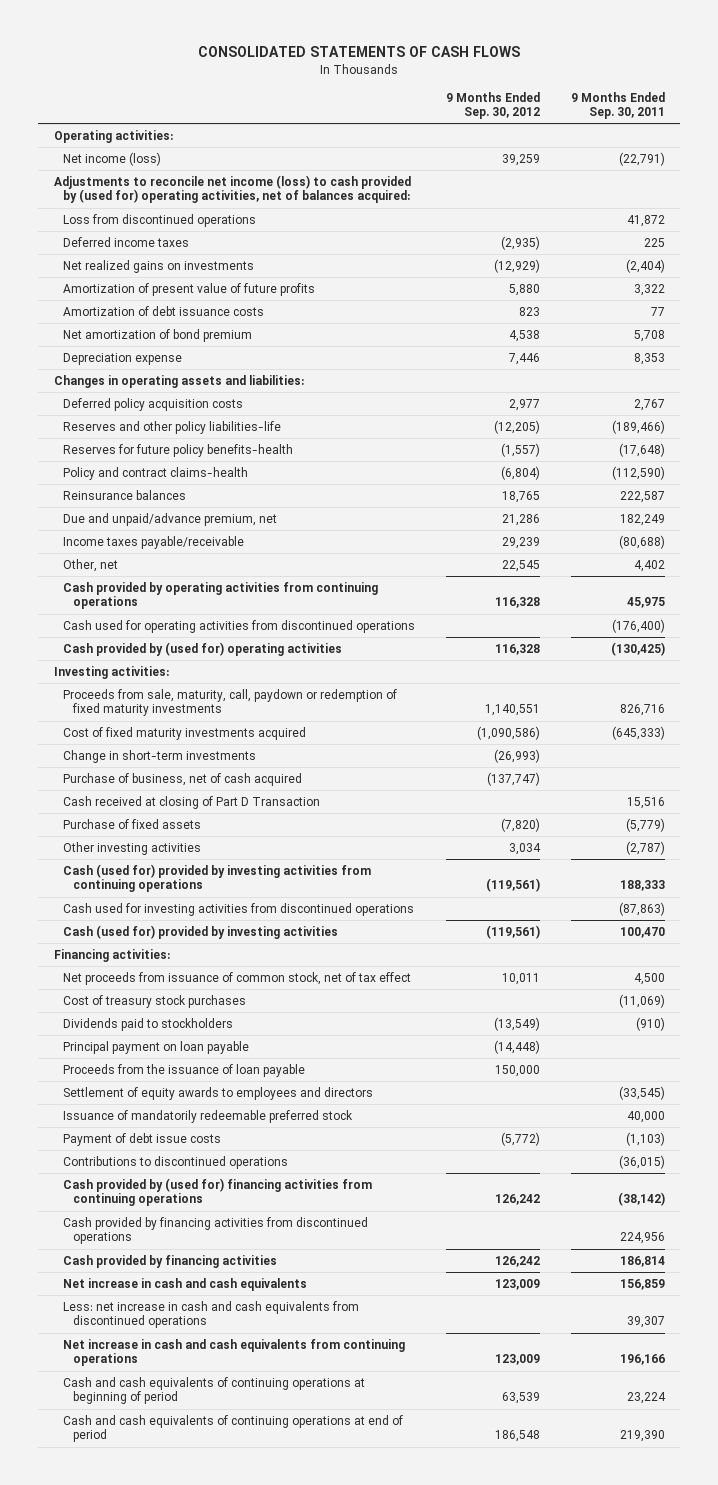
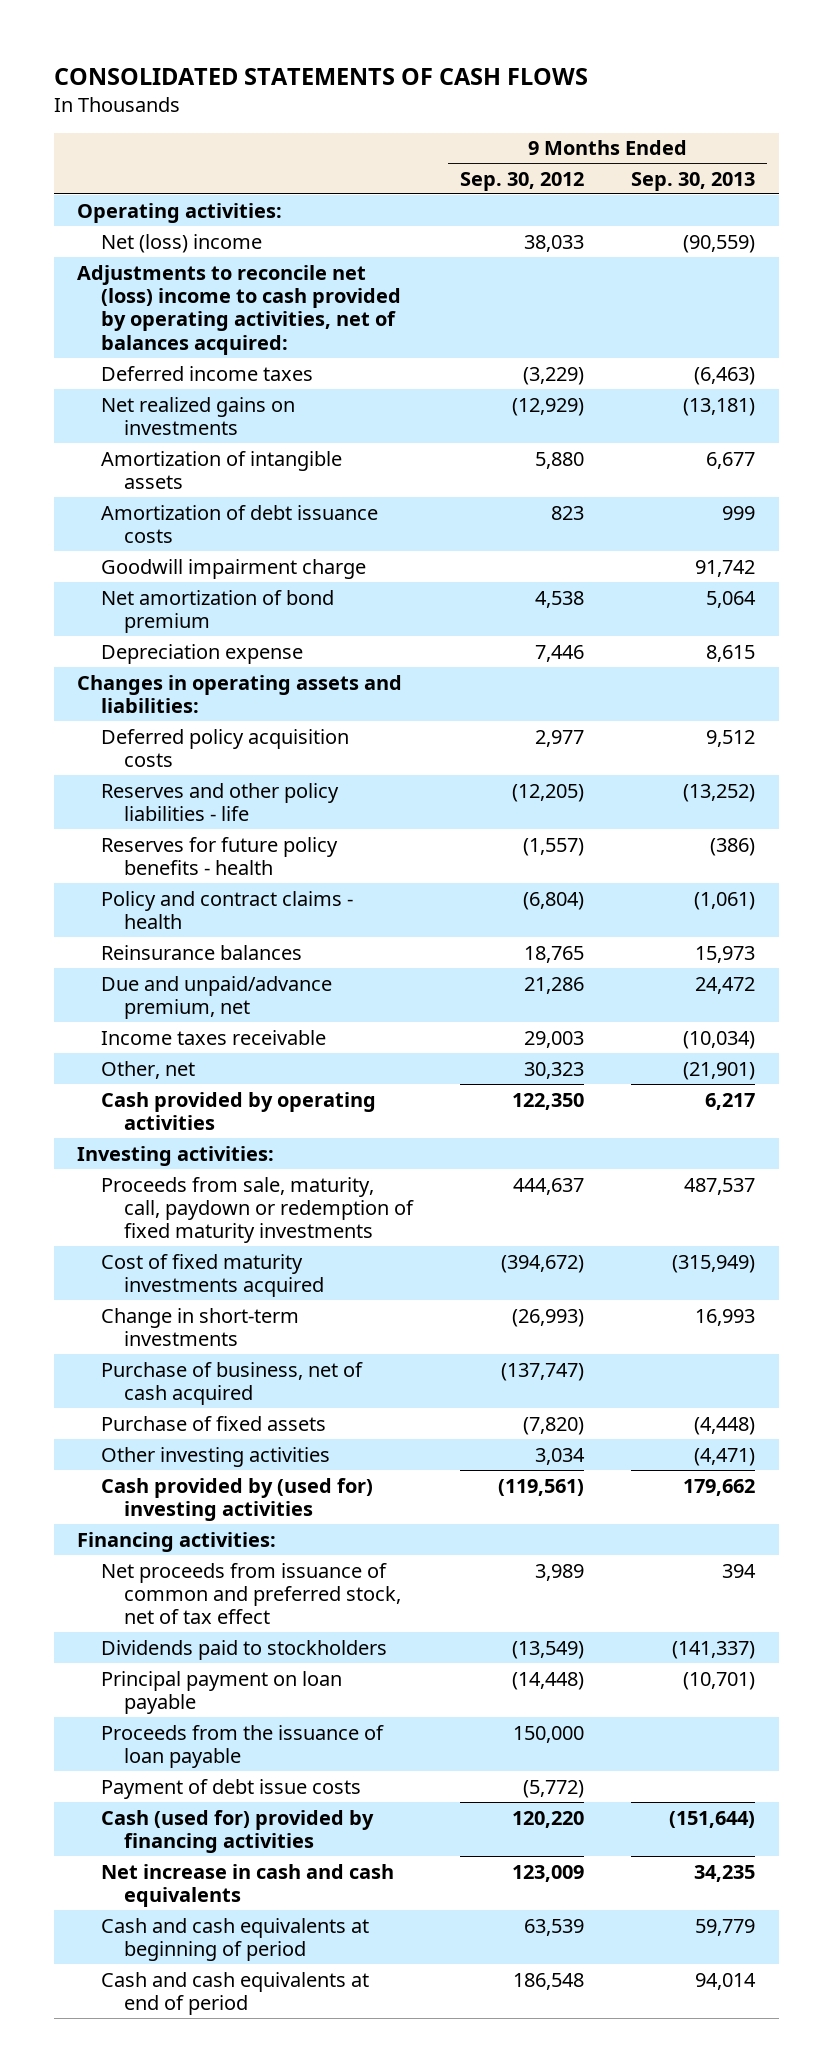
- | 9 Months Ended Sep. 30, 2012 | 9 Months Ended Sep. 30, 2011
+ | 9 Months Ended Sep. 30, 2012 | 9 Months Ended Sep. 30, 2013
- Net income (loss) | 39,259 | (22,791)
- Adjustments to reconcile net income (loss) to cash provided by (used for) operating activities, net of balances acquired:
- Loss from discontinued operations | | 41,872
- Deferred income taxes | (2,935) | 225
+ Net (loss) income | 38,033 | (90,559)
+ Adjustments to reconcile net (loss) income to cash provided by operating activities, net of balances acquired:
+ Deferred income taxes | (3,229) | (6,463)
- Amortization of present value of future profits | 5,880 | 3,322
+ Amortization of intangible assets | 5,880 | 6,677
+ Goodwill impairment charge | | 91,742
- Reserves and other policy liabilities-life | (12,205) | (189,466)
- Reserves for future policy benefits-health | (1,557) | (17,648)
- Policy and contract claims-health | (6,804) | (112,590)
+ Reserves and other policy liabilities - life | (12,205) | (13,252)
+ Reserves for future policy benefits - health | (1,557) | (386)
+ Policy and contract claims - health | (6,804) | (1,061)
- Income taxes payable/receivable | 29,239 | (80,688)
- Other, net | 22,545 | 4,402
- Cash provided by operating activities from continuing operations | 116,328 | 45,975
- Cash used for operating activities from discontinued operations | | (176,400)
- Cash provided by (used for) operating activities | 116,328 | (130,425)
+ Income taxes receivable | 29,003 | (10,034)
+ Other, net | 30,323 | (21,901)
+ Cash provided by operating activities | 122,350 | 6,217
- Proceeds from sale, maturity, call, paydown or redemption of fixed maturity investments | 1,140,551 | 826,716
- Cost of fixed maturity investments acquired | (1,090,586) | (645,333)
+ Proceeds from sale, maturity, call, paydown or redemption of fixed maturity investments | 444,637 | 487,537
+ Cost of fixed maturity investments acquired | (394,672) | (315,949)
- Cash received at closing of Part D Transaction | | 15,516
- Cash (used for) provided by investing activities from continuing operations | (119,561) | 188,333
- Cash used for investing activities from discontinued operations | | (87,863)
- Cash (used for) provided by investing activities | (119,561) | 100,470
+ Cash provided by (used for) investing activities | (119,561) | 179,662
- Net proceeds from issuance of common stock, net of tax effect | 10,011 | 4,500
- Cost of treasury stock purchases | | (11,069)
+ Net proceeds from issuance of common and preferred stock, net of tax effect | 3,989 | 394
- Settlement of equity awards to employees and directors | | (33,545)
- Issuance of mandatorily redeemable preferred stock | | 40,000
- Contributions to discontinued operations | | (36,015)
- Cash provided by (used for) financing activities from continuing operations | 126,242 | (38,142)
- Cash provided by financing activities from discontinued operations | | 224,956
- Cash provided by financing activities | 126,242 | 186,814
+ Cash (used for) provided by financing activities | 120,220 | (151,644)
- Less: net increase in cash and cash equivalents from discontinued operations | | 39,307
- Net increase in cash and cash equivalents from continuing operations | 123,009 | 196,166
- Cash and cash equivalents of continuing operations at beginning of period | 63,539 | 23,224
- Cash and cash equivalents of continuing operations at end of period | 186,548 | 219,390
+ Cash and cash equivalents at beginning of period | 63,539 | 59,779
+ Cash and cash equivalents at end of period | 186,548 | 94,014

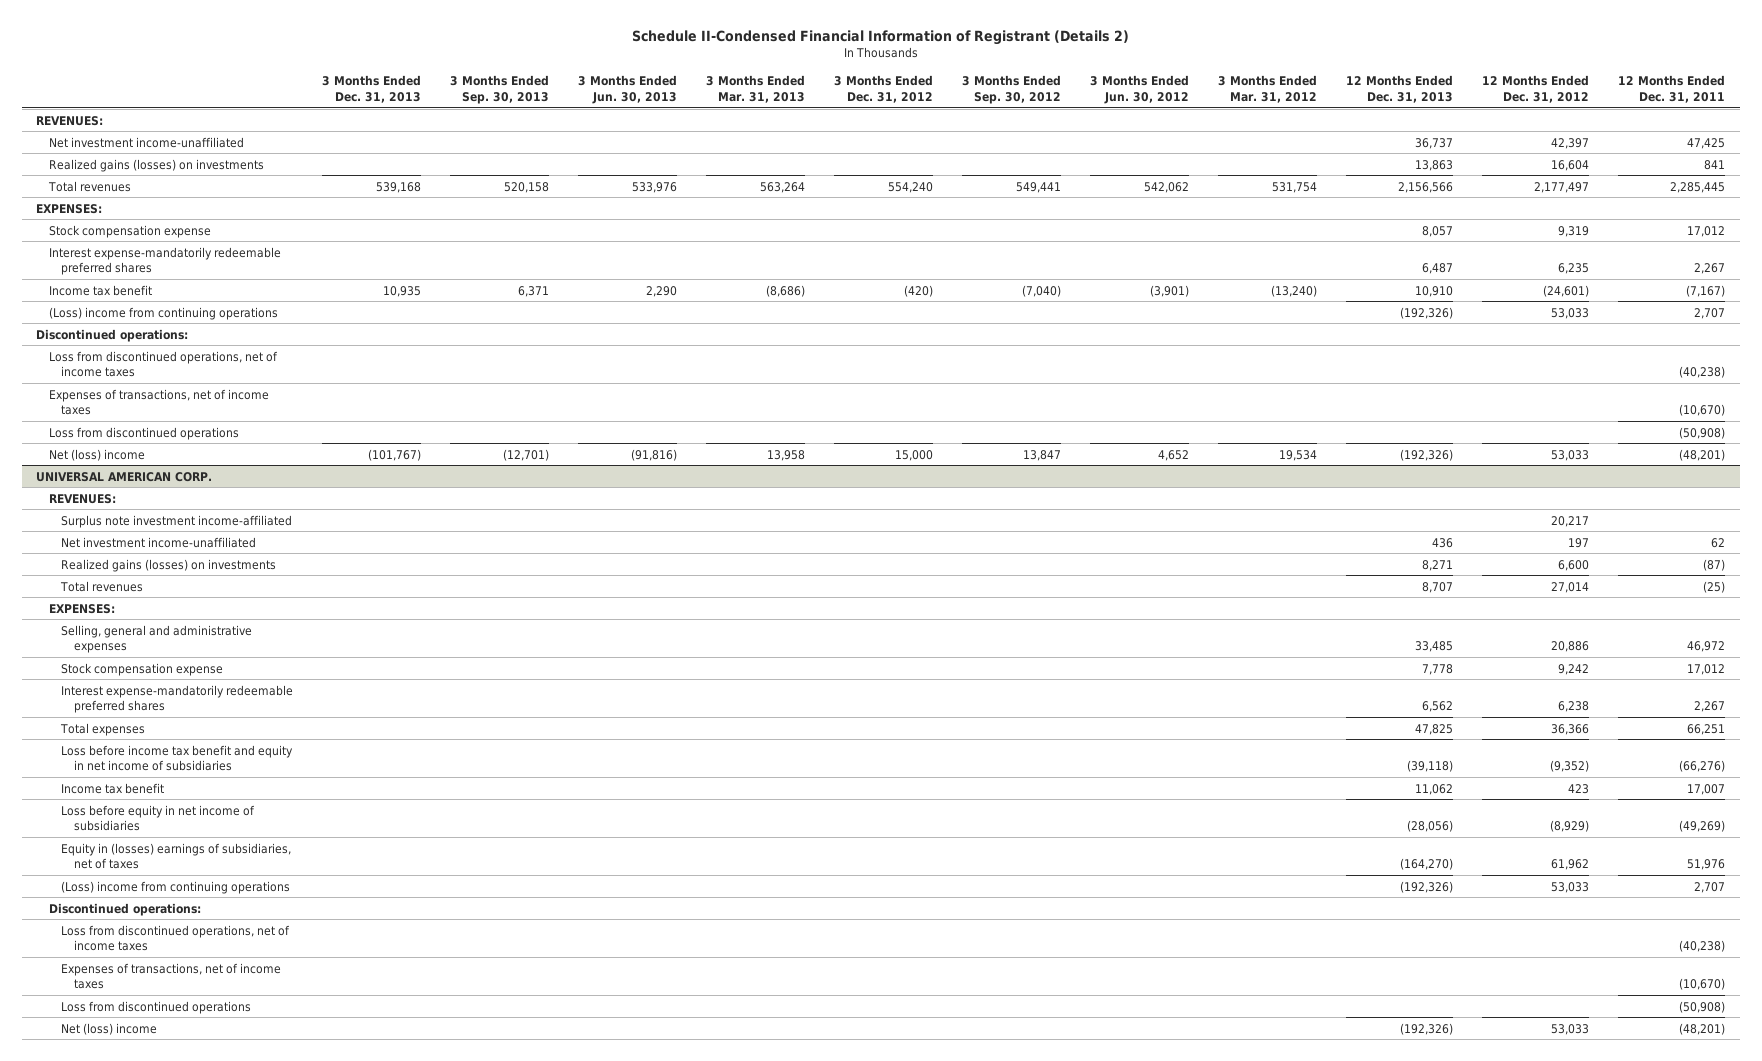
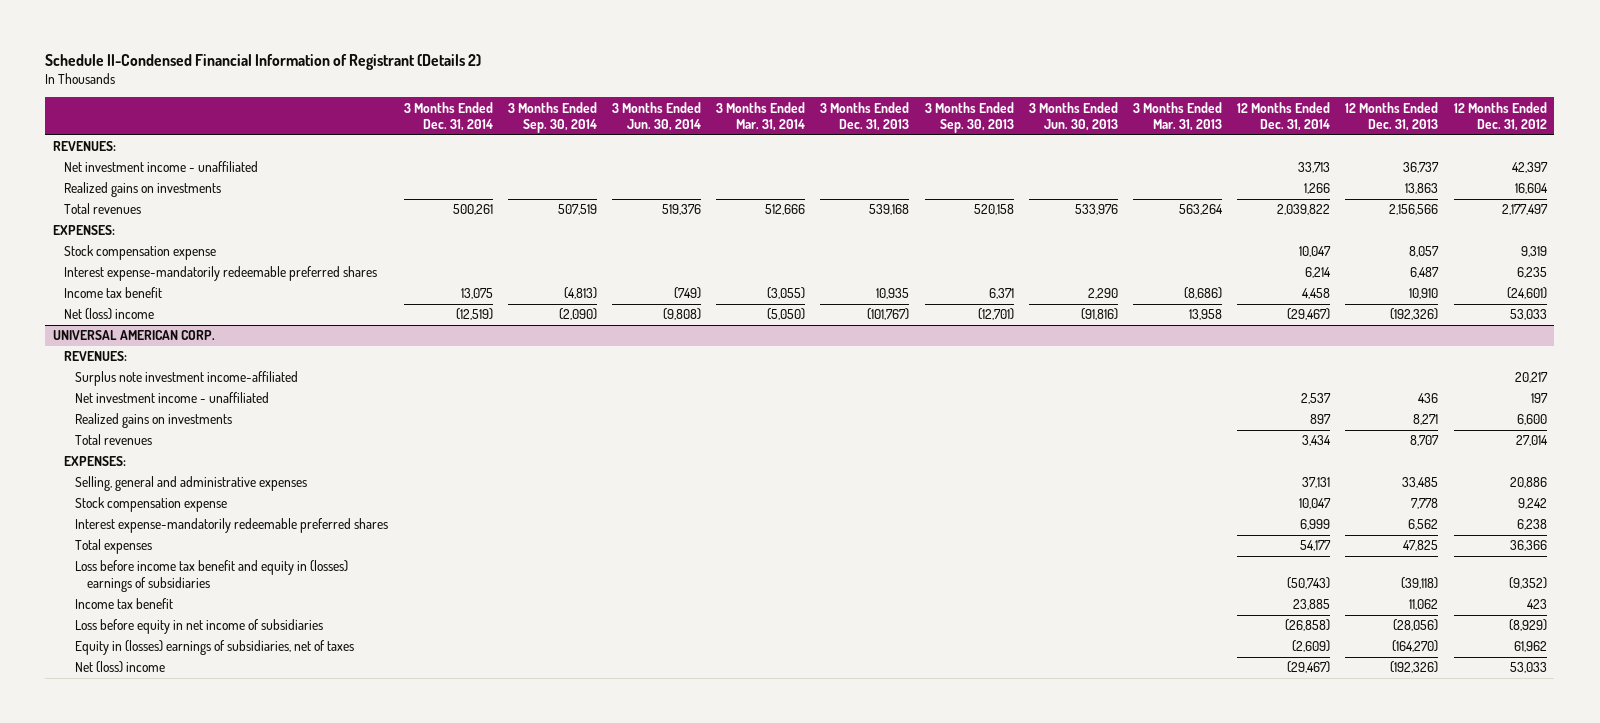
- | 3 Months Ended Dec. 31, 2013 | 3 Months Ended Sep. 30, 2013 | 3 Months Ended Jun. 30, 2013 | 3 Months Ended Mar. 31, 2013 | 3 Months Ended Dec. 31, 2012 | 3 Months Ended Sep. 30, 2012 | 3 Months Ended Jun. 30, 2012 | 3 Months Ended Mar. 31, 2012 | 12 Months Ended Dec. 31, 2013 | 12 Months Ended Dec. 31, 2012 | 12 Months Ended Dec. 31, 2011
+ | 3 Months Ended Dec. 31, 2014 | 3 Months Ended Sep. 30, 2014 | 3 Months Ended Jun. 30, 2014 | 3 Months Ended Mar. 31, 2014 | 3 Months Ended Dec. 31, 2013 | 3 Months Ended Sep. 30, 2013 | 3 Months Ended Jun. 30, 2013 | 3 Months Ended Mar. 31, 2013 | 12 Months Ended Dec. 31, 2014 | 12 Months Ended Dec. 31, 2013 | 12 Months Ended Dec. 31, 2012
- Net investment income-unaffiliated | | | | | | | | | 36,737 | 42,397 | 47,425
- Realized gains (losses) on investments | | | | | | | | | 13,863 | 16,604 | 841
+ Net investment income - unaffiliated | | | | | | | | | 33,713 | 36,737 | 42,397
+ Realized gains on investments | | | | | | | | | 1,266 | 13,863 | 16,604
- (Loss) income from continuing operations | | | | | | | | | (192,326) | 53,033 | 2,707
- Discontinued operations:
- Loss from discontinued operations, net of income taxes | | | | | | | | | | | (40,238)
- Expenses of transactions, net of income taxes | | | | | | | | | | | (10,670)
- Loss from discontinued operations | | | | | | | | | | | (50,908)
@ UNIVERSAL AMERICAN CORP.
- Net investment income-unaffiliated | | | | | | | | | 436 | 197 | 62
- Realized gains (losses) on investments | | | | | | | | | 8,271 | 6,600 | (87)
+ Net investment income - unaffiliated | | | | | | | | | 2,537 | 436 | 197
+ Realized gains on investments | | | | | | | | | 897 | 8,271 | 6,600
- Loss before income tax benefit and equity in net income of subsidiaries | | | | | | | | | (39,118) | (9,352) | (66,276)
+ Loss before income tax benefit and equity in (losses) earnings of subsidiaries | | | | | | | | | (50,743) | (39,118) | (9,352)
- (Loss) income from continuing operations | | | | | | | | | (192,326) | 53,033 | 2,707
- Discontinued operations:
- Loss from discontinued operations, net of income taxes | | | | | | | | | | | (40,238)
- Expenses of transactions, net of income taxes | | | | | | | | | | | (10,670)
- Loss from discontinued operations | | | | | | | | | | | (50,908)

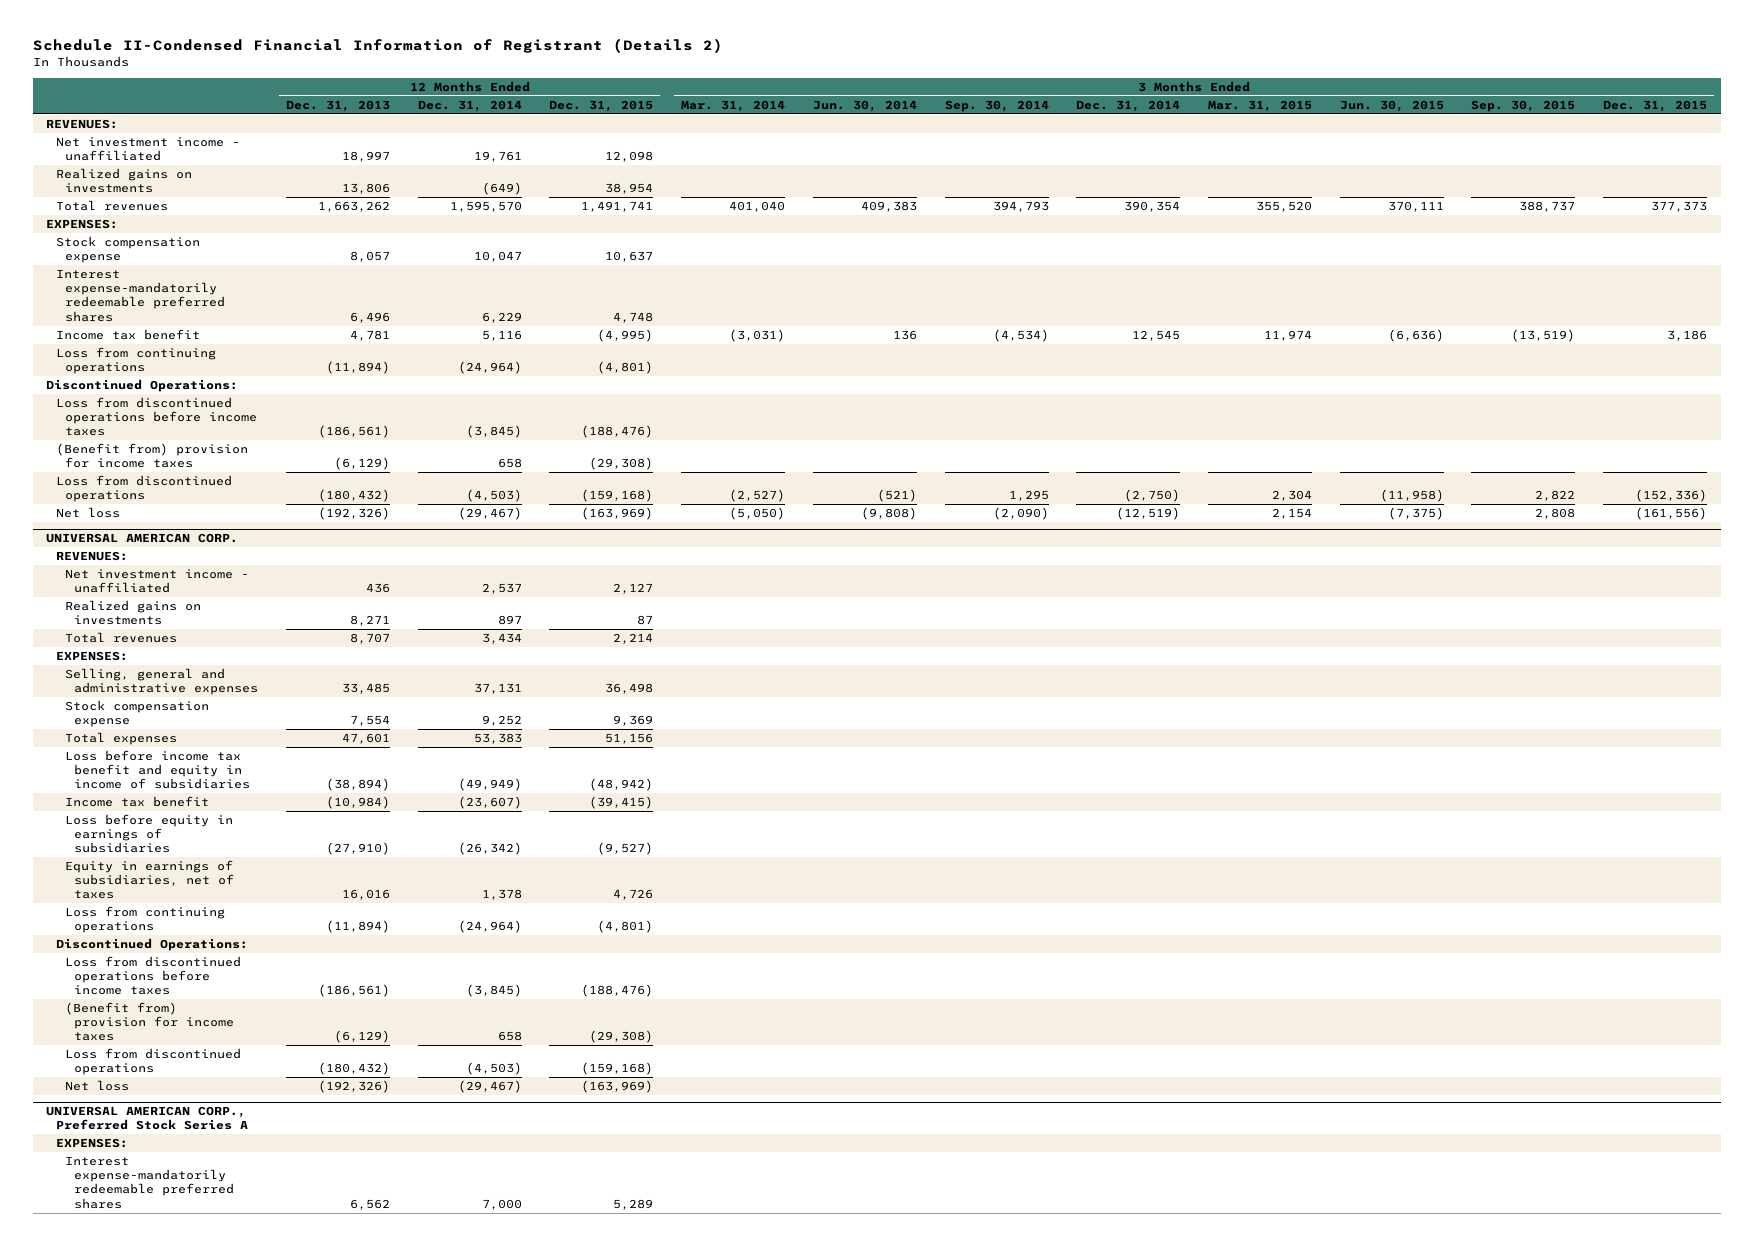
- | 3 Months Ended Dec. 31, 2014 | 3 Months Ended Sep. 30, 2014 | 3 Months Ended Jun. 30, 2014 | 3 Months Ended Mar. 31, 2014 | 3 Months Ended Dec. 31, 2013 | 3 Months Ended Sep. 30, 2013 | 3 Months Ended Jun. 30, 2013 | 3 Months Ended Mar. 31, 2013 | 12 Months Ended Dec. 31, 2014 | 12 Months Ended Dec. 31, 2013 | 12 Months Ended Dec. 31, 2012
+ | 12 Months Ended Dec. 31, 2013 | 12 Months Ended Dec. 31, 2014 | 12 Months Ended Dec. 31, 2015 | 3 Months Ended Mar. 31, 2014 | 3 Months Ended Jun. 30, 2014 | 3 Months Ended Sep. 30, 2014 | 3 Months Ended Dec. 31, 2014 | 3 Months Ended Mar. 31, 2015 | 3 Months Ended Jun. 30, 2015 | 3 Months Ended Sep. 30, 2015 | 3 Months Ended Dec. 31, 2015
- Net investment income - unaffiliated | | | | | | | | | 33,713 | 36,737 | 42,397
- Realized gains on investments | | | | | | | | | 1,266 | 13,863 | 16,604
- Total revenues | 500,261 | 507,519 | 519,376 | 512,666 | 539,168 | 520,158 | 533,976 | 563,264 | 2,039,822 | 2,156,566 | 2,177,497
+ Net investment income - unaffiliated | 18,997 | 19,761 | 12,098 | | | | | | | |
+ Realized gains on investments | 13,806 | (649) | 38,954 | | | | | | | |
+ Total revenues | 1,663,262 | 1,595,570 | 1,491,741 | 401,040 | 409,383 | 394,793 | 390,354 | 355,520 | 370,111 | 388,737 | 377,373
- Interest expense-mandatorily redeemable preferred shares | | | | | | | | | 6,214 | 6,487 | 6,235
- Income tax benefit | 13,075 | (4,813) | (749) | (3,055) | 10,935 | 6,371 | 2,290 | (8,686) | 4,458 | 10,910 | (24,601)
- Net (loss) income | (12,519) | (2,090) | (9,808) | (5,050) | (101,767) | (12,701) | (91,816) | 13,958 | (29,467) | (192,326) | 53,033
+ Interest expense-mandatorily redeemable preferred shares | 6,496 | 6,229 | 4,748 | | | | | | | |
+ Income tax benefit | 4,781 | 5,116 | (4,995) | (3,031) | 136 | (4,534) | 12,545 | 11,974 | (6,636) | (13,519) | 3,186
+ Loss from continuing operations | (11,894) | (24,964) | (4,801) | | | | | | | |
+ Discontinued Operations:
+ Loss from discontinued operations before income taxes | (186,561) | (3,845) | (188,476) | | | | | | | |
+ (Benefit from) provision for income taxes | (6,129) | 658 | (29,308) | | | | | | | |
+ Loss from discontinued operations | (180,432) | (4,503) | (159,168) | (2,527) | (521) | 1,295 | (2,750) | 2,304 | (11,958) | 2,822 | (152,336)
+ Net loss | (192,326) | (29,467) | (163,969) | (5,050) | (9,808) | (2,090) | (12,519) | 2,154 | (7,375) | 2,808 | (161,556)
@ UNIVERSAL AMERICAN CORP.
- Surplus note investment income-affiliated | | | | | | | | | | | 20,217
- Stock compensation expense | | | | | | | | | 10,047 | 7,778 | 9,242
- Interest expense-mandatorily redeemable preferred shares | | | | | | | | | 6,999 | 6,562 | 6,238
- Total expenses | | | | | | | | | 54,177 | 47,825 | 36,366
- Loss before income tax benefit and equity in (losses) earnings of subsidiaries | | | | | | | | | (50,743) | (39,118) | (9,352)
- Income tax benefit | | | | | | | | | 23,885 | 11,062 | 423
- Loss before equity in net income of subsidiaries | | | | | | | | | (26,858) | (28,056) | (8,929)
- Equity in (losses) earnings of subsidiaries, net of taxes | | | | | | | | | (2,609) | (164,270) | 61,962
- Net (loss) income | | | | | | | | | (29,467) | (192,326) | 53,033
+ Stock compensation expense | 7,554 | 9,252 | 9,369 | | | | | | | |
+ Total expenses | 47,601 | 53,383 | 51,156 | | | | | | | |
+ Loss before income tax benefit and equity in income of subsidiaries | (38,894) | (49,949) | (48,942) | | | | | | | |
+ Income tax benefit | (10,984) | (23,607) | (39,415) | | | | | | | |
+ Loss before equity in earnings of subsidiaries | (27,910) | (26,342) | (9,527) | | | | | | | |
+ Equity in earnings of subsidiaries, net of taxes | 16,016 | 1,378 | 4,726 | | | | | | | |
+ Loss from continuing operations | (11,894) | (24,964) | (4,801) | | | | | | | |
+ Discontinued Operations:
+ Loss from discontinued operations before income taxes | (186,561) | (3,845) | (188,476) | | | | | | | |
+ (Benefit from) provision for income taxes | (6,129) | 658 | (29,308) | | | | | | | |
+ Loss from discontinued operations | (180,432) | (4,503) | (159,168) | | | | | | | |
+ Net loss | (192,326) | (29,467) | (163,969) | | | | | | | |
+ UNIVERSAL AMERICAN CORP., Preferred Stock Series A
+ EXPENSES:
+ Interest expense-mandatorily redeemable preferred shares | 6,562 | 7,000 | 5,289 | | | | | | | |

